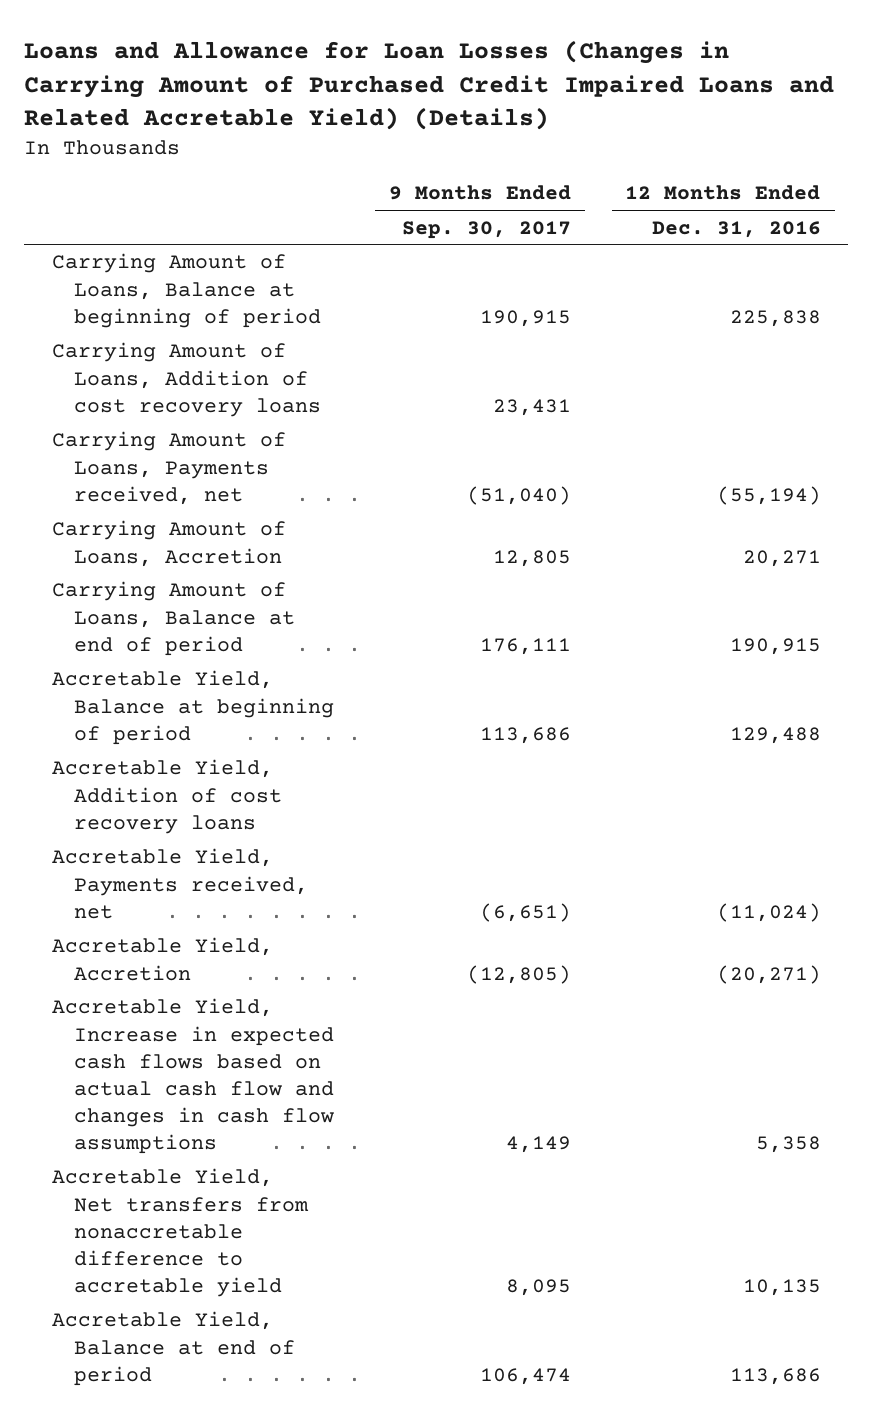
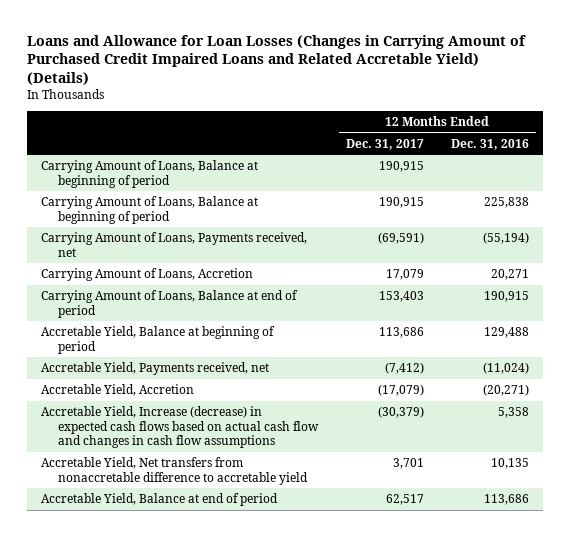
- | 9 Months Ended Sep. 30, 2017 | 12 Months Ended Dec. 31, 2016
+ | 12 Months Ended Dec. 31, 2017 | 12 Months Ended Dec. 31, 2016
+ Carrying Amount of Loans, Balance at beginning of period | 190,915 |
- Carrying Amount of Loans, Addition of cost recovery loans | 23,431 |
- Accretable Yield, Addition of cost recovery loans
- Accretable Yield, Increase in expected cash flows based on actual cash flow and changes in cash flow assumptions | 4,149 | 5,358
+ Accretable Yield, Increase (decrease) in expected cash flows based on actual cash flow and changes in cash flow assumptions | (30,379) | 5,358

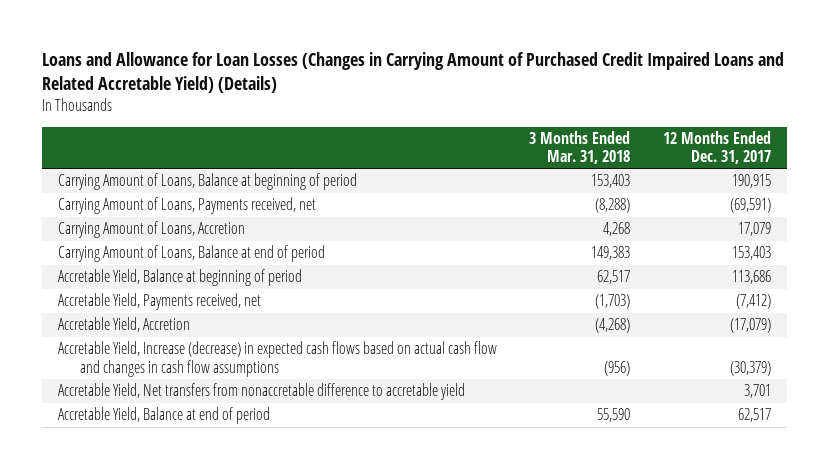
- | 12 Months Ended Dec. 31, 2017 | 12 Months Ended Dec. 31, 2016
+ | 3 Months Ended Mar. 31, 2018 | 12 Months Ended Dec. 31, 2017
- Carrying Amount of Loans, Balance at beginning of period | 190,915 | 225,838

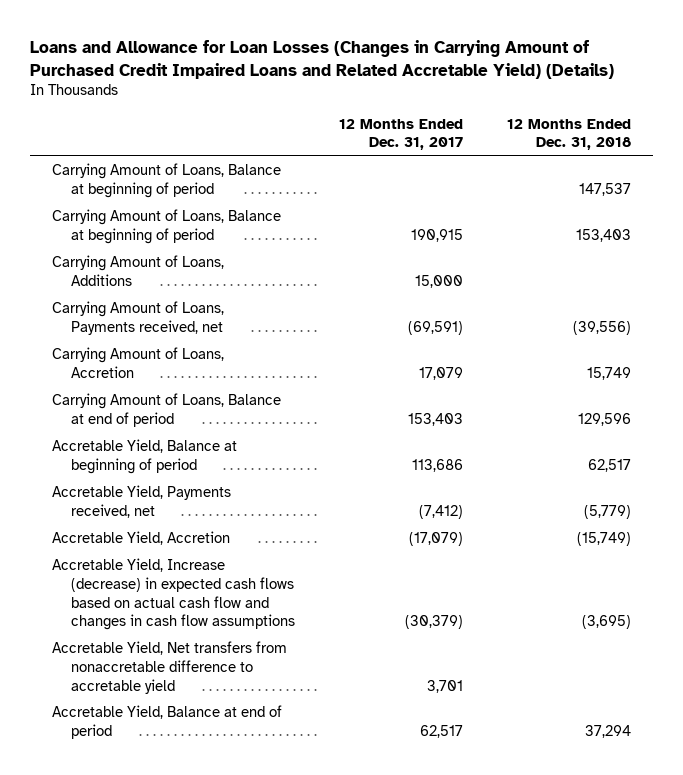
- | 3 Months Ended Mar. 31, 2018 | 12 Months Ended Dec. 31, 2017
+ | 12 Months Ended Dec. 31, 2017 | 12 Months Ended Dec. 31, 2018
+ Carrying Amount of Loans, Balance at beginning of period | | 147,537
+ Carrying Amount of Loans, Additions | 15,000 |

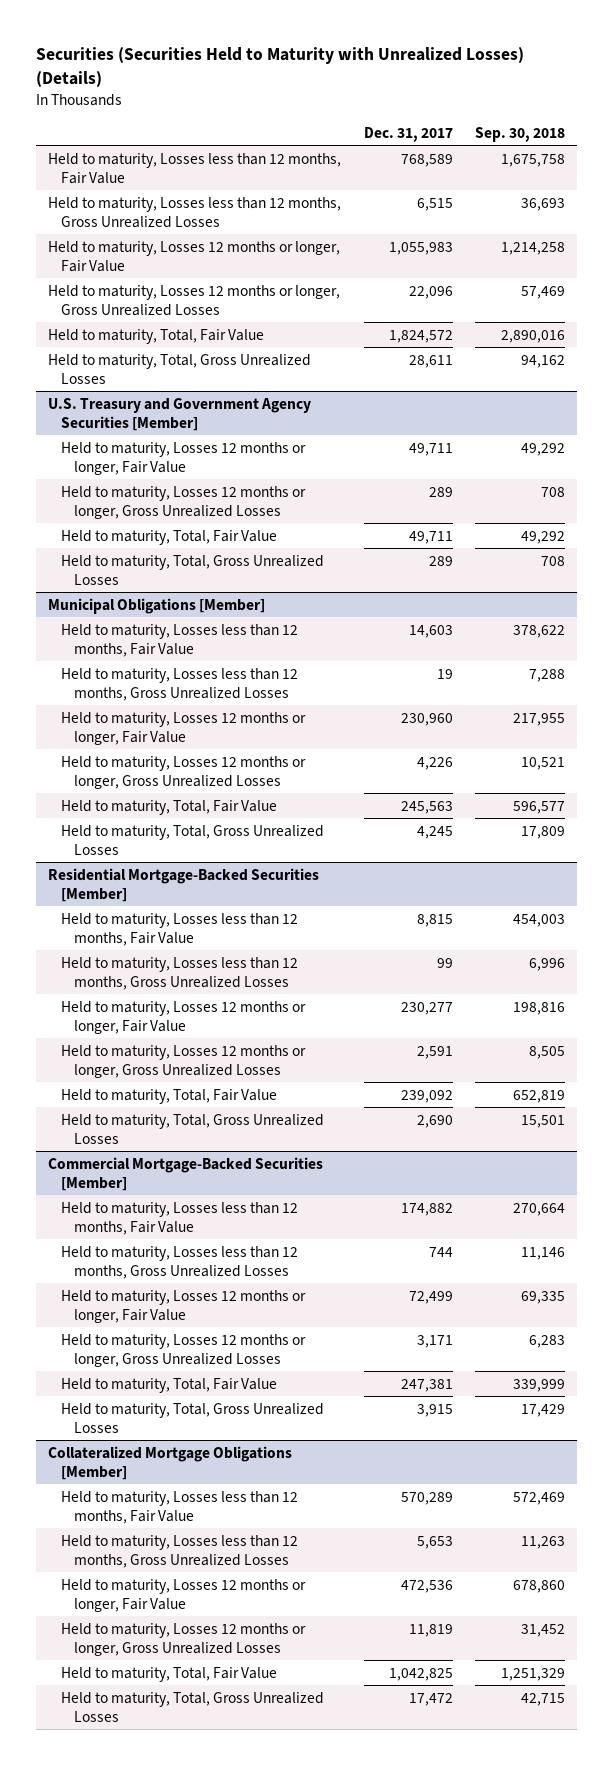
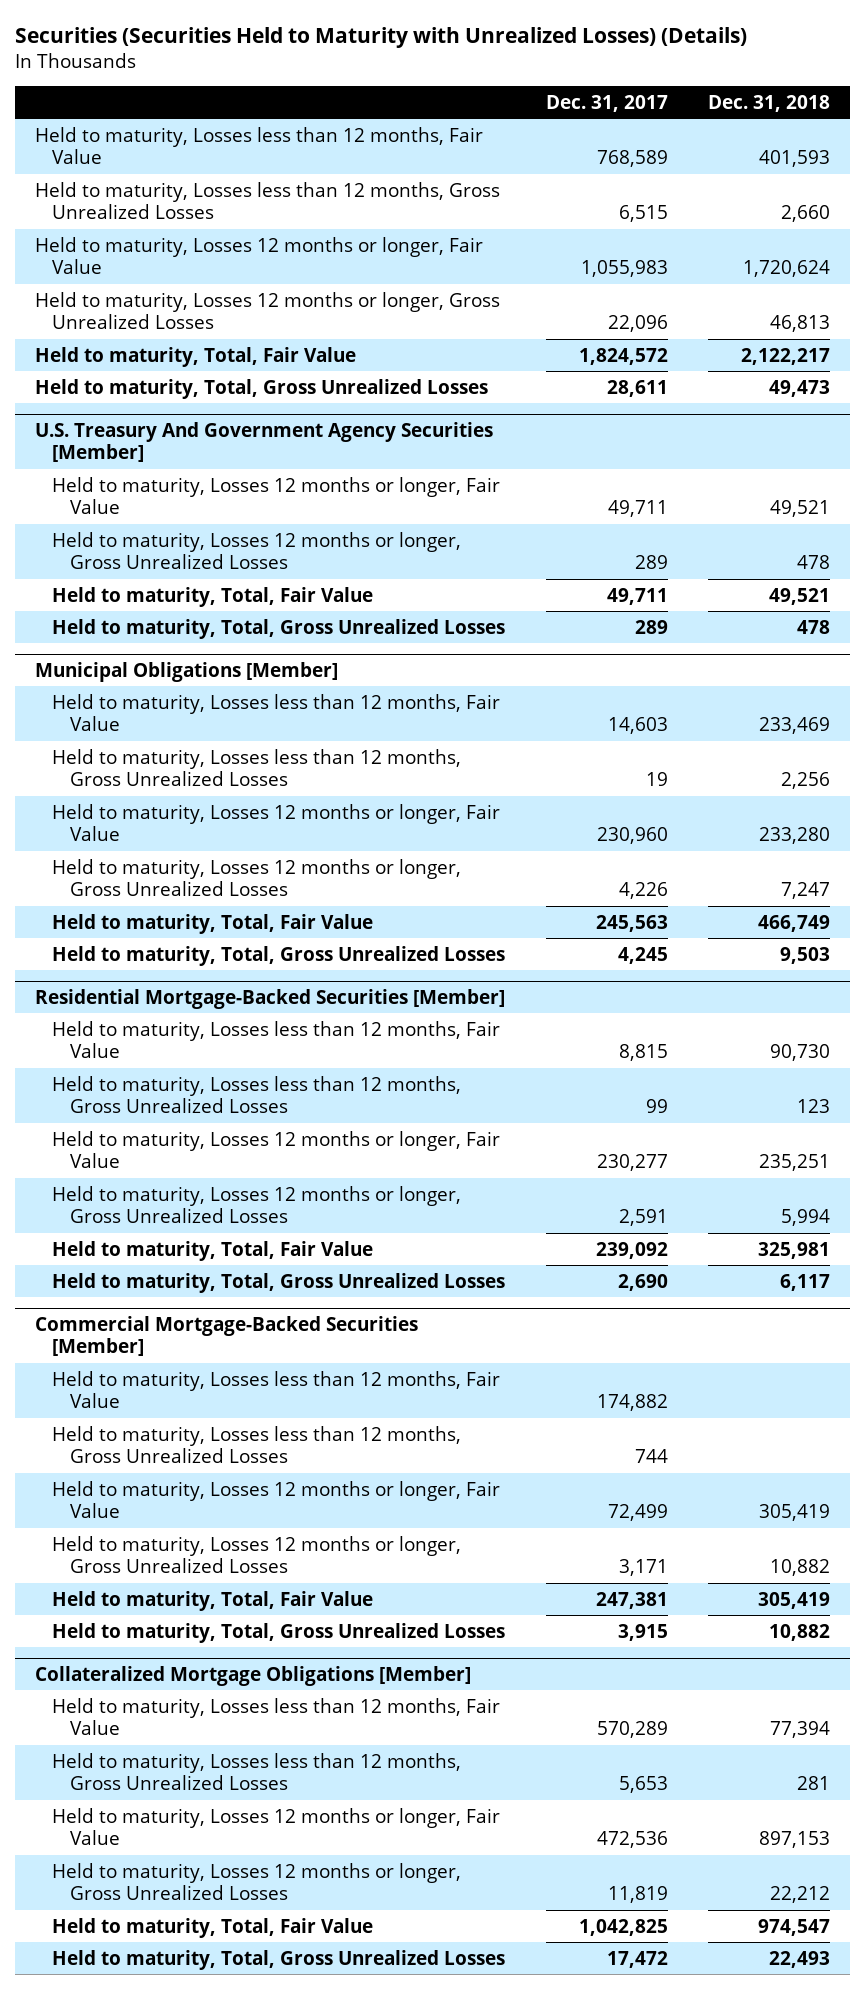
- | Dec. 31, 2017 | Sep. 30, 2018
+ | Dec. 31, 2017 | Dec. 31, 2018
- U.S. Treasury and Government Agency Securities [Member]
+ U.S. Treasury And Government Agency Securities [Member]

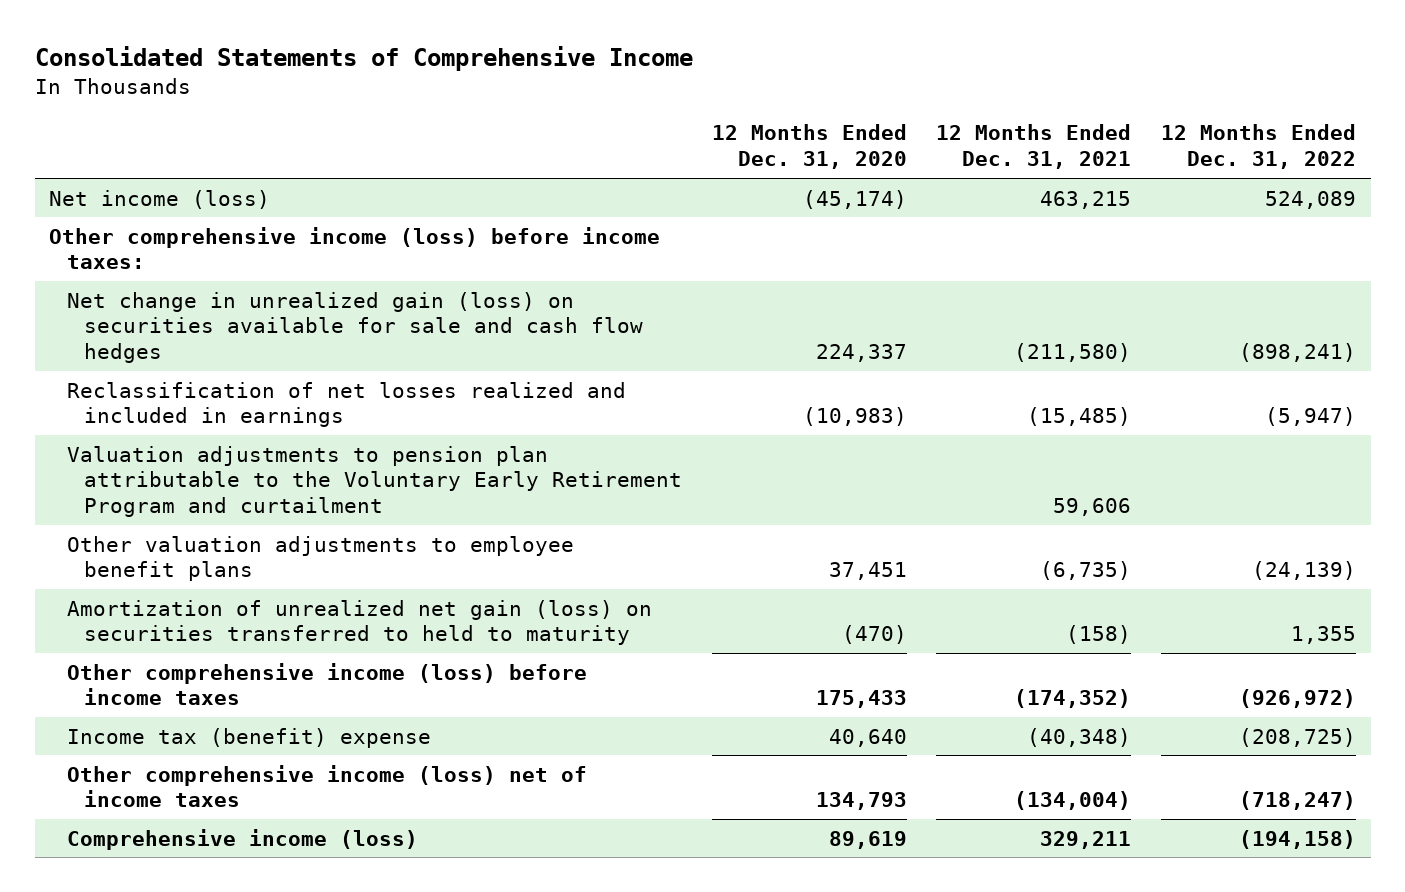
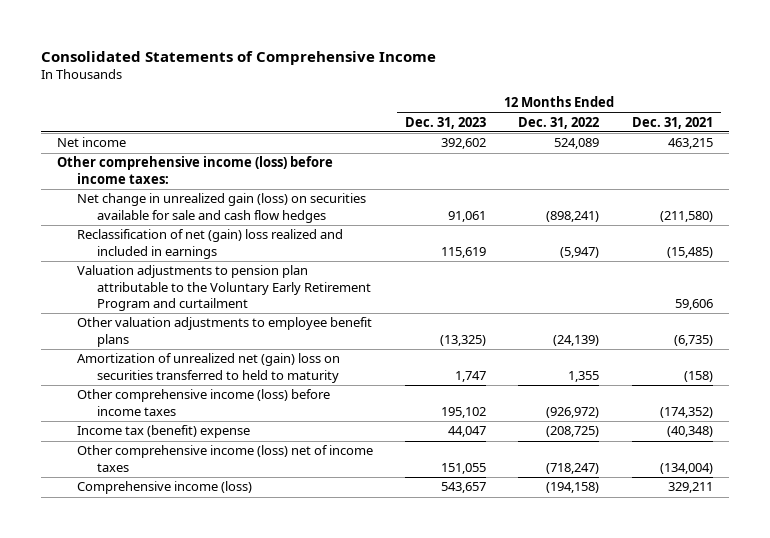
- | 12 Months Ended Dec. 31, 2020 | 12 Months Ended Dec. 31, 2021 | 12 Months Ended Dec. 31, 2022
+ | 12 Months Ended Dec. 31, 2023 | 12 Months Ended Dec. 31, 2022 | 12 Months Ended Dec. 31, 2021
- Net income (loss) | (45,174) | 463,215 | 524,089
+ Net income | 392,602 | 524,089 | 463,215
- Reclassification of net losses realized and included in earnings | (10,983) | (15,485) | (5,947)
+ Reclassification of net (gain) loss realized and included in earnings | 115,619 | (5,947) | (15,485)
- Amortization of unrealized net gain (loss) on securities transferred to held to maturity | (470) | (158) | 1,355
+ Amortization of unrealized net (gain) loss on securities transferred to held to maturity | 1,747 | 1,355 | (158)

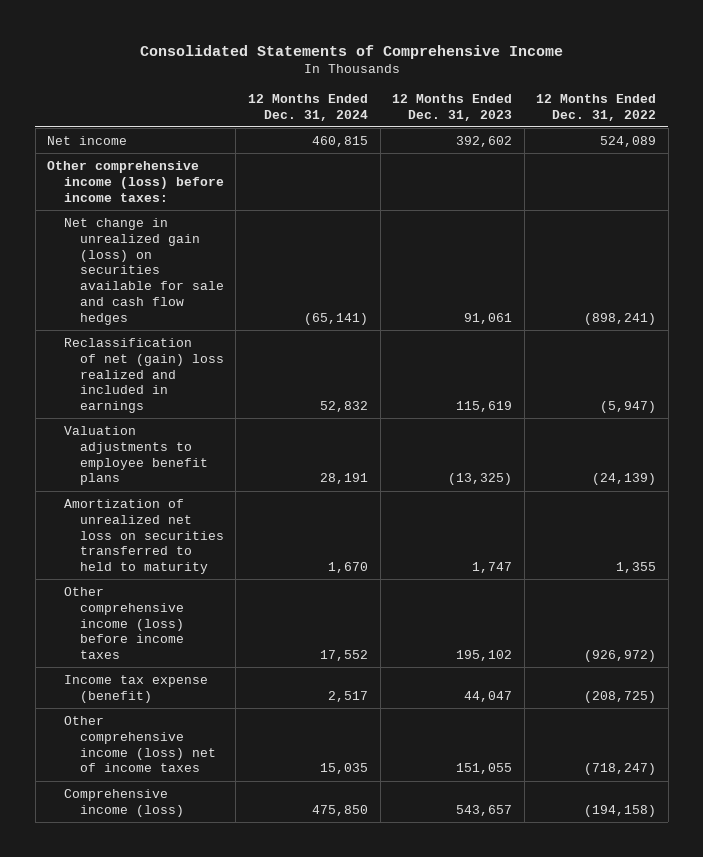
- | 12 Months Ended Dec. 31, 2023 | 12 Months Ended Dec. 31, 2022 | 12 Months Ended Dec. 31, 2021
+ | 12 Months Ended Dec. 31, 2024 | 12 Months Ended Dec. 31, 2023 | 12 Months Ended Dec. 31, 2022
- Valuation adjustments to pension plan attributable to the Voluntary Early Retirement Program and curtailment | | | 59,606
- Other valuation adjustments to employee benefit plans | (13,325) | (24,139) | (6,735)
- Amortization of unrealized net (gain) loss on securities transferred to held to maturity | 1,747 | 1,355 | (158)
+ Valuation adjustments to employee benefit plans | 28,191 | (13,325) | (24,139)
+ Amortization of unrealized net loss on securities transferred to held to maturity | 1,670 | 1,747 | 1,355
- Income tax (benefit) expense | 44,047 | (208,725) | (40,348)
+ Income tax expense (benefit) | 2,517 | 44,047 | (208,725)

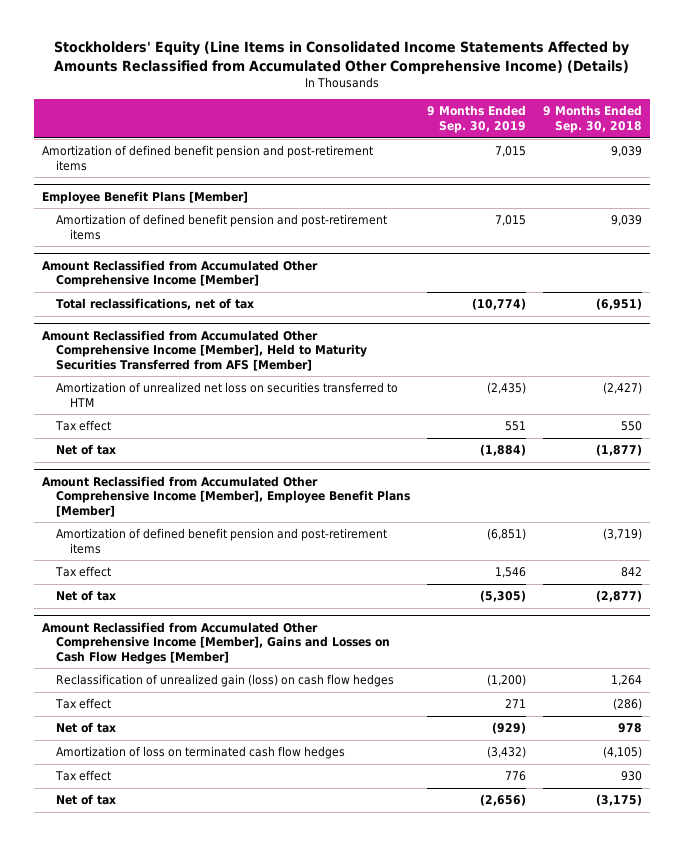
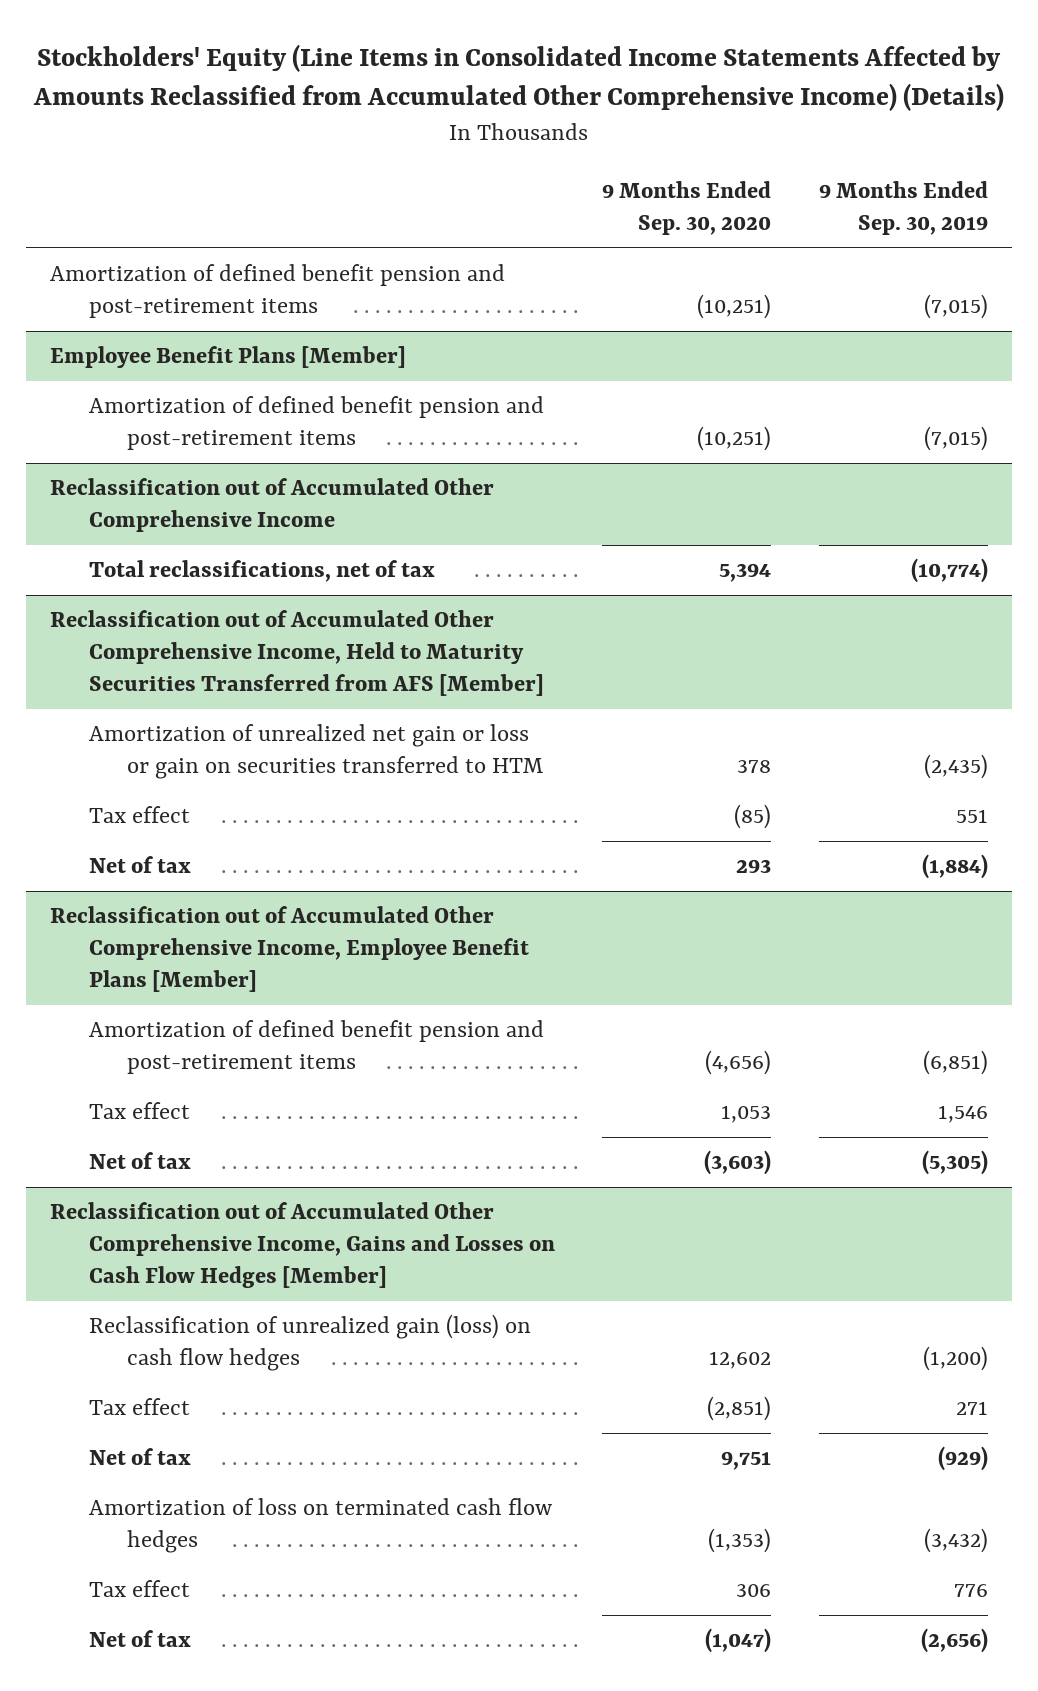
- | 9 Months Ended Sep. 30, 2019 | 9 Months Ended Sep. 30, 2018
+ | 9 Months Ended Sep. 30, 2020 | 9 Months Ended Sep. 30, 2019
- Amortization of defined benefit pension and post-retirement items | 7,015 | 9,039
+ Amortization of defined benefit pension and post-retirement items | (10,251) | (7,015)
@ Employee Benefit Plans [Member]
- Amortization of defined benefit pension and post-retirement items | 7,015 | 9,039
- Amount Reclassified from Accumulated Other Comprehensive Income [Member]
@ Employee Benefit Plans [Member]
+ Amortization of defined benefit pension and post-retirement items | (10,251) | (7,015)
+ Reclassification out of Accumulated Other Comprehensive Income
- Amount Reclassified from Accumulated Other Comprehensive Income [Member], Held to Maturity Securities Transferred from AFS [Member]
- Amortization of unrealized net loss on securities transferred to HTM | (2,435) | (2,427)
+ Reclassification out of Accumulated Other Comprehensive Income, Held to Maturity Securities Transferred from AFS [Member]
+ Amortization of unrealized net gain or loss or gain on securities transferred to HTM | 378 | (2,435)
- Amount Reclassified from Accumulated Other Comprehensive Income [Member], Employee Benefit Plans [Member]
+ Reclassification out of Accumulated Other Comprehensive Income, Employee Benefit Plans [Member]
- Amount Reclassified from Accumulated Other Comprehensive Income [Member], Gains and Losses on Cash Flow Hedges [Member]
+ Reclassification out of Accumulated Other Comprehensive Income, Gains and Losses on Cash Flow Hedges [Member]

